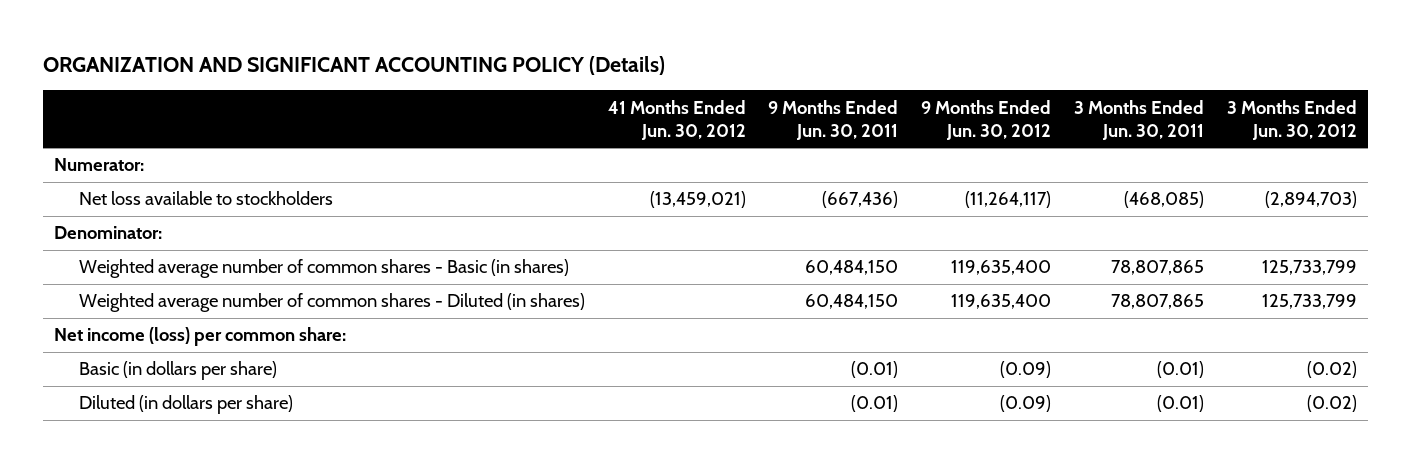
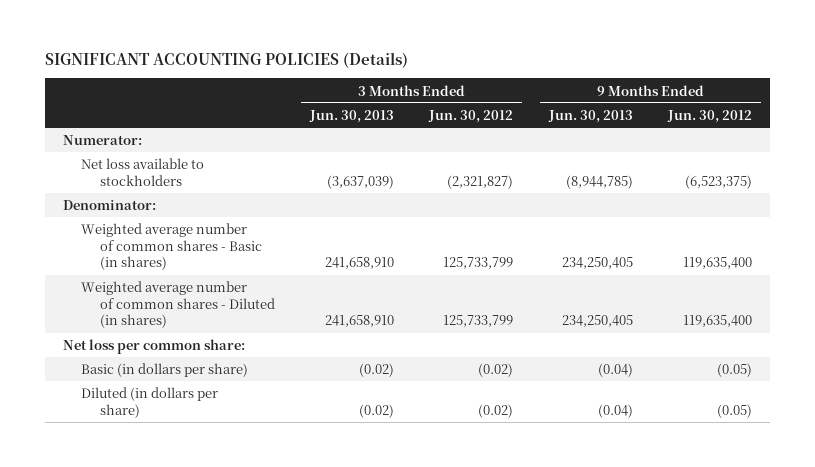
- ORGANIZATION AND SIGNIFICANT ACCOUNTING POLICY (Details)
+ SIGNIFICANT ACCOUNTING POLICIES (Details)
- | 41 Months Ended Jun. 30, 2012 | 9 Months Ended Jun. 30, 2011 | 9 Months Ended Jun. 30, 2012 | 3 Months Ended Jun. 30, 2011 | 3 Months Ended Jun. 30, 2012
+ | 3 Months Ended Jun. 30, 2013 | 3 Months Ended Jun. 30, 2012 | 9 Months Ended Jun. 30, 2013 | 9 Months Ended Jun. 30, 2012
- Net loss available to stockholders | (13,459,021) | (667,436) | (11,264,117) | (468,085) | (2,894,703)
+ Net loss available to stockholders | (3,637,039) | (2,321,827) | (8,944,785) | (6,523,375)
- Net income (loss) per common share:
- Basic (in dollars per share) | | (0.01) | (0.09) | (0.01) | (0.02)
- Diluted (in dollars per share) | | (0.01) | (0.09) | (0.01) | (0.02)
+ Net loss per common share:
+ Basic (in dollars per share) | (0.02) | (0.02) | (0.04) | (0.05)
+ Diluted (in dollars per share) | (0.02) | (0.02) | (0.04) | (0.05)

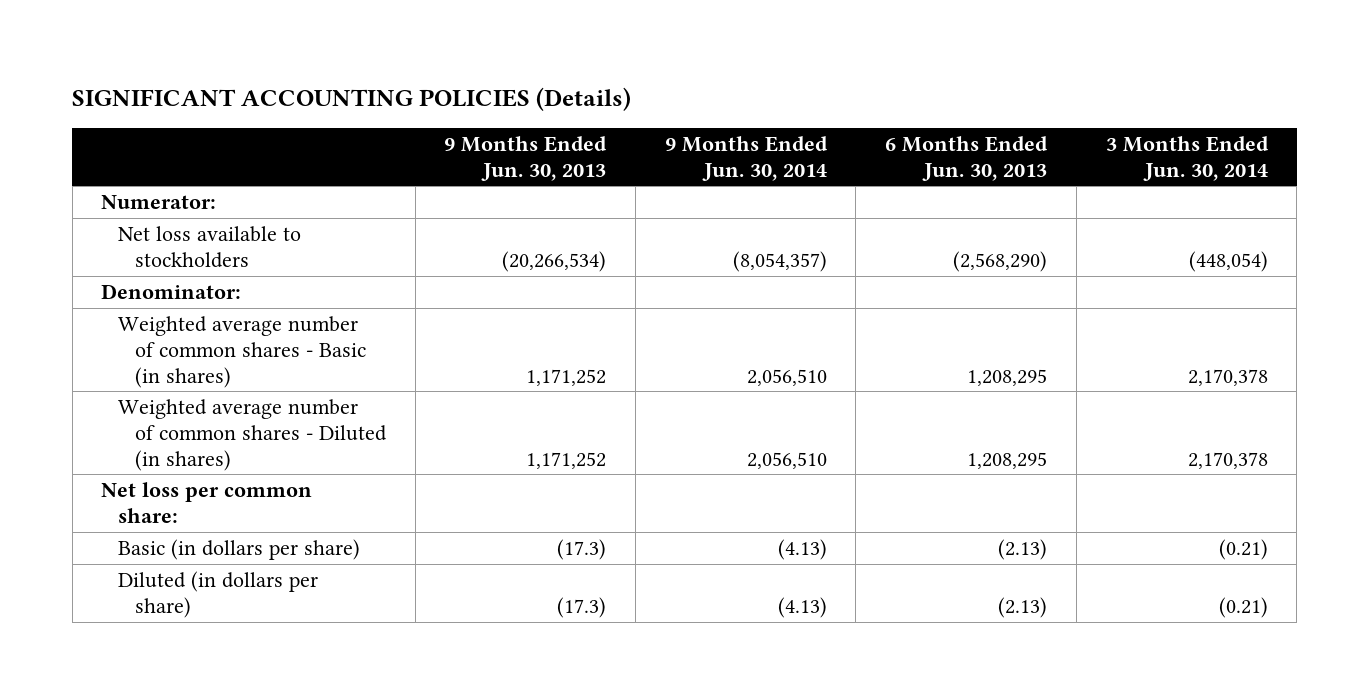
- | 3 Months Ended Jun. 30, 2013 | 3 Months Ended Jun. 30, 2012 | 9 Months Ended Jun. 30, 2013 | 9 Months Ended Jun. 30, 2012
+ | 9 Months Ended Jun. 30, 2013 | 9 Months Ended Jun. 30, 2014 | 6 Months Ended Jun. 30, 2013 | 3 Months Ended Jun. 30, 2014
- Net loss available to stockholders | (3,637,039) | (2,321,827) | (8,944,785) | (6,523,375)
+ Net loss available to stockholders | (20,266,534) | (8,054,357) | (2,568,290) | (448,054)
- Weighted average number of common shares - Basic (in shares) | 241,658,910 | 125,733,799 | 234,250,405 | 119,635,400
- Weighted average number of common shares - Diluted (in shares) | 241,658,910 | 125,733,799 | 234,250,405 | 119,635,400
+ Weighted average number of common shares - Basic (in shares) | 1,171,252 | 2,056,510 | 1,208,295 | 2,170,378
+ Weighted average number of common shares - Diluted (in shares) | 1,171,252 | 2,056,510 | 1,208,295 | 2,170,378
- Basic (in dollars per share) | (0.02) | (0.02) | (0.04) | (0.05)
- Diluted (in dollars per share) | (0.02) | (0.02) | (0.04) | (0.05)
+ Basic (in dollars per share) | (17.3) | (4.13) | (2.13) | (0.21)
+ Diluted (in dollars per share) | (17.3) | (4.13) | (2.13) | (0.21)

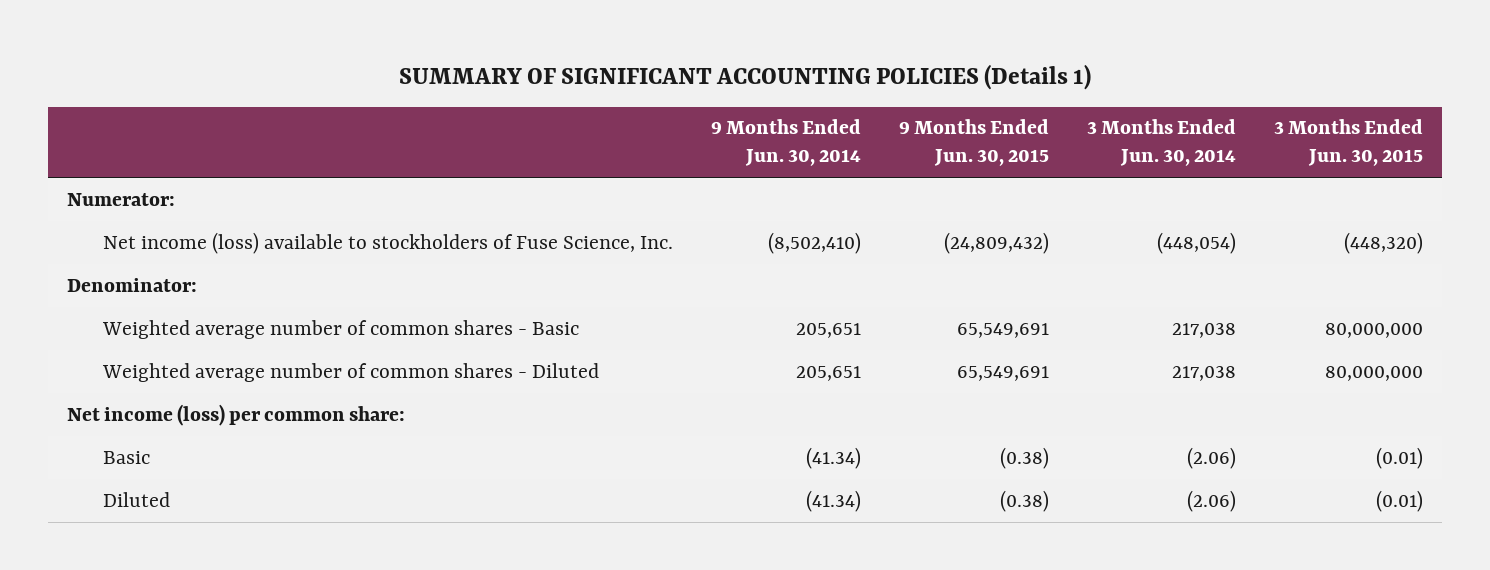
- SIGNIFICANT ACCOUNTING POLICIES (Details)
+ SUMMARY OF SIGNIFICANT ACCOUNTING POLICIES (Details 1)
- | 9 Months Ended Jun. 30, 2013 | 9 Months Ended Jun. 30, 2014 | 6 Months Ended Jun. 30, 2013 | 3 Months Ended Jun. 30, 2014
+ | 9 Months Ended Jun. 30, 2014 | 9 Months Ended Jun. 30, 2015 | 3 Months Ended Jun. 30, 2014 | 3 Months Ended Jun. 30, 2015
- Net loss available to stockholders | (20,266,534) | (8,054,357) | (2,568,290) | (448,054)
+ Net income (loss) available to stockholders of Fuse Science, Inc. | (8,502,410) | (24,809,432) | (448,054) | (448,320)
- Weighted average number of common shares - Basic (in shares) | 1,171,252 | 2,056,510 | 1,208,295 | 2,170,378
- Weighted average number of common shares - Diluted (in shares) | 1,171,252 | 2,056,510 | 1,208,295 | 2,170,378
- Net loss per common share:
- Basic (in dollars per share) | (17.3) | (4.13) | (2.13) | (0.21)
- Diluted (in dollars per share) | (17.3) | (4.13) | (2.13) | (0.21)
+ Weighted average number of common shares - Basic | 205,651 | 65,549,691 | 217,038 | 80,000,000
+ Weighted average number of common shares - Diluted | 205,651 | 65,549,691 | 217,038 | 80,000,000
+ Net income (loss) per common share:
+ Basic | (41.34) | (0.38) | (2.06) | (0.01)
+ Diluted | (41.34) | (0.38) | (2.06) | (0.01)

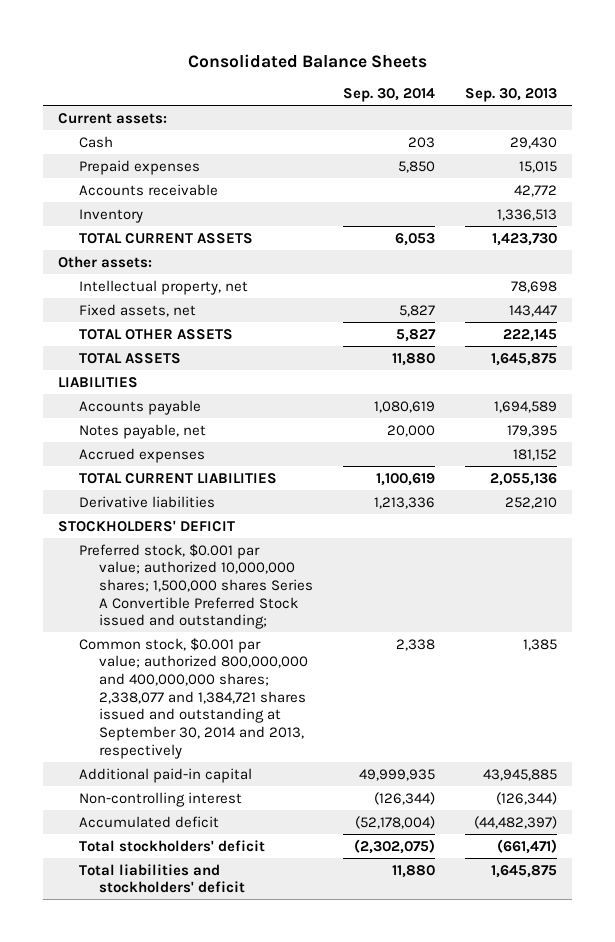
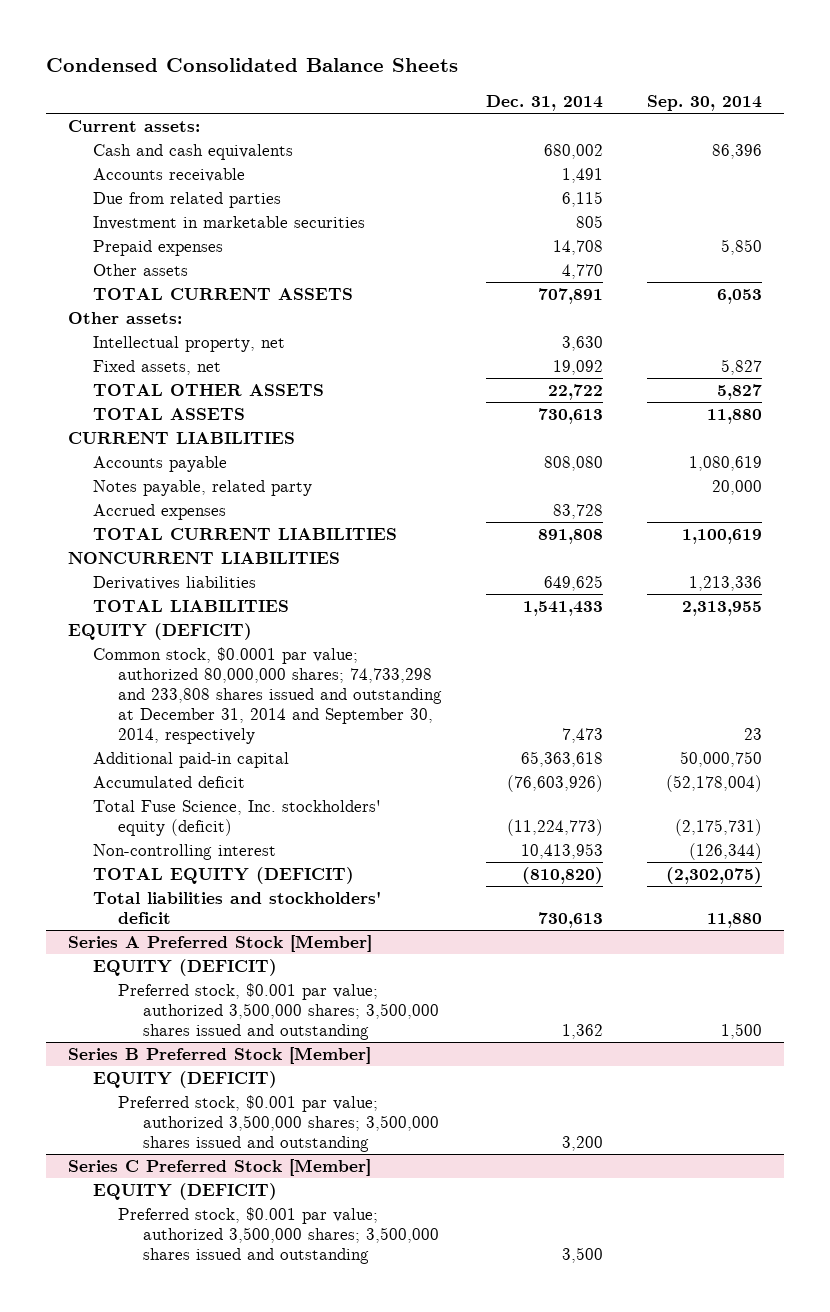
- Consolidated Balance Sheets
+ Condensed Consolidated Balance Sheets
- | Sep. 30, 2014 | Sep. 30, 2013
+ | Dec. 31, 2014 | Sep. 30, 2014
- Cash | 203 | 29,430
+ Cash and cash equivalents | 680,002 | 86,396
- Inventory | | 1,336,513
+ Due from related parties | 6,115 |
+ Investment in marketable securities | 805 |
moved down: Prepaid expenses | 14,708 | 5,850
+ Other assets | 4,770 |
- LIABILITIES
+ CURRENT LIABILITIES
- Notes payable, net | 20,000 | 179,395
+ Notes payable, related party | | 20,000
- Derivative liabilities | 1,213,336 | 252,210
- STOCKHOLDERS' DEFICIT
- Preferred stock, $0.001 par value; authorized 10,000,000 shares; 1,500,000 shares Series A Convertible Preferred Stock issued and outstanding;
- Common stock, $0.001 par value; authorized 800,000,000 and 400,000,000 shares; 2,338,077 and 1,384,721 shares issued and outstanding at September 30, 2014 and 2013, respectively | 2,338 | 1,385
- Additional paid-in capital | 49,999,935 | 43,945,885
+ NONCURRENT LIABILITIES
+ Derivatives liabilities | 649,625 | 1,213,336
+ TOTAL LIABILITIES | 1,541,433 | 2,313,955
+ EQUITY (DEFICIT)
+ Common stock, $0.0001 par value; authorized 80,000,000 shares; 74,733,298 and 233,808 shares issued and outstanding at December 31, 2014 and September 30, 2014, respectively | 7,473 | 23
+ Additional paid-in capital | 65,363,618 | 50,000,750
- Total stockholders' deficit | (2,302,075) | (661,471)
+ Total Fuse Science, Inc. stockholders' equity (deficit) | (11,224,773) | (2,175,731)
moved down: Non-controlling interest | 10,413,953 | (126,344)
+ TOTAL EQUITY (DEFICIT) | (810,820) | (2,302,075)
+ Series A Preferred Stock [Member]
+ EQUITY (DEFICIT)
+ Preferred stock, $0.001 par value; authorized 3,500,000 shares; 3,500,000 shares issued and outstanding | 1,362 | 1,500
+ Series B Preferred Stock [Member]
+ EQUITY (DEFICIT)
+ Preferred stock, $0.001 par value; authorized 3,500,000 shares; 3,500,000 shares issued and outstanding | 3,200 |
+ Series C Preferred Stock [Member]
+ EQUITY (DEFICIT)
+ Preferred stock, $0.001 par value; authorized 3,500,000 shares; 3,500,000 shares issued and outstanding | 3,500 |

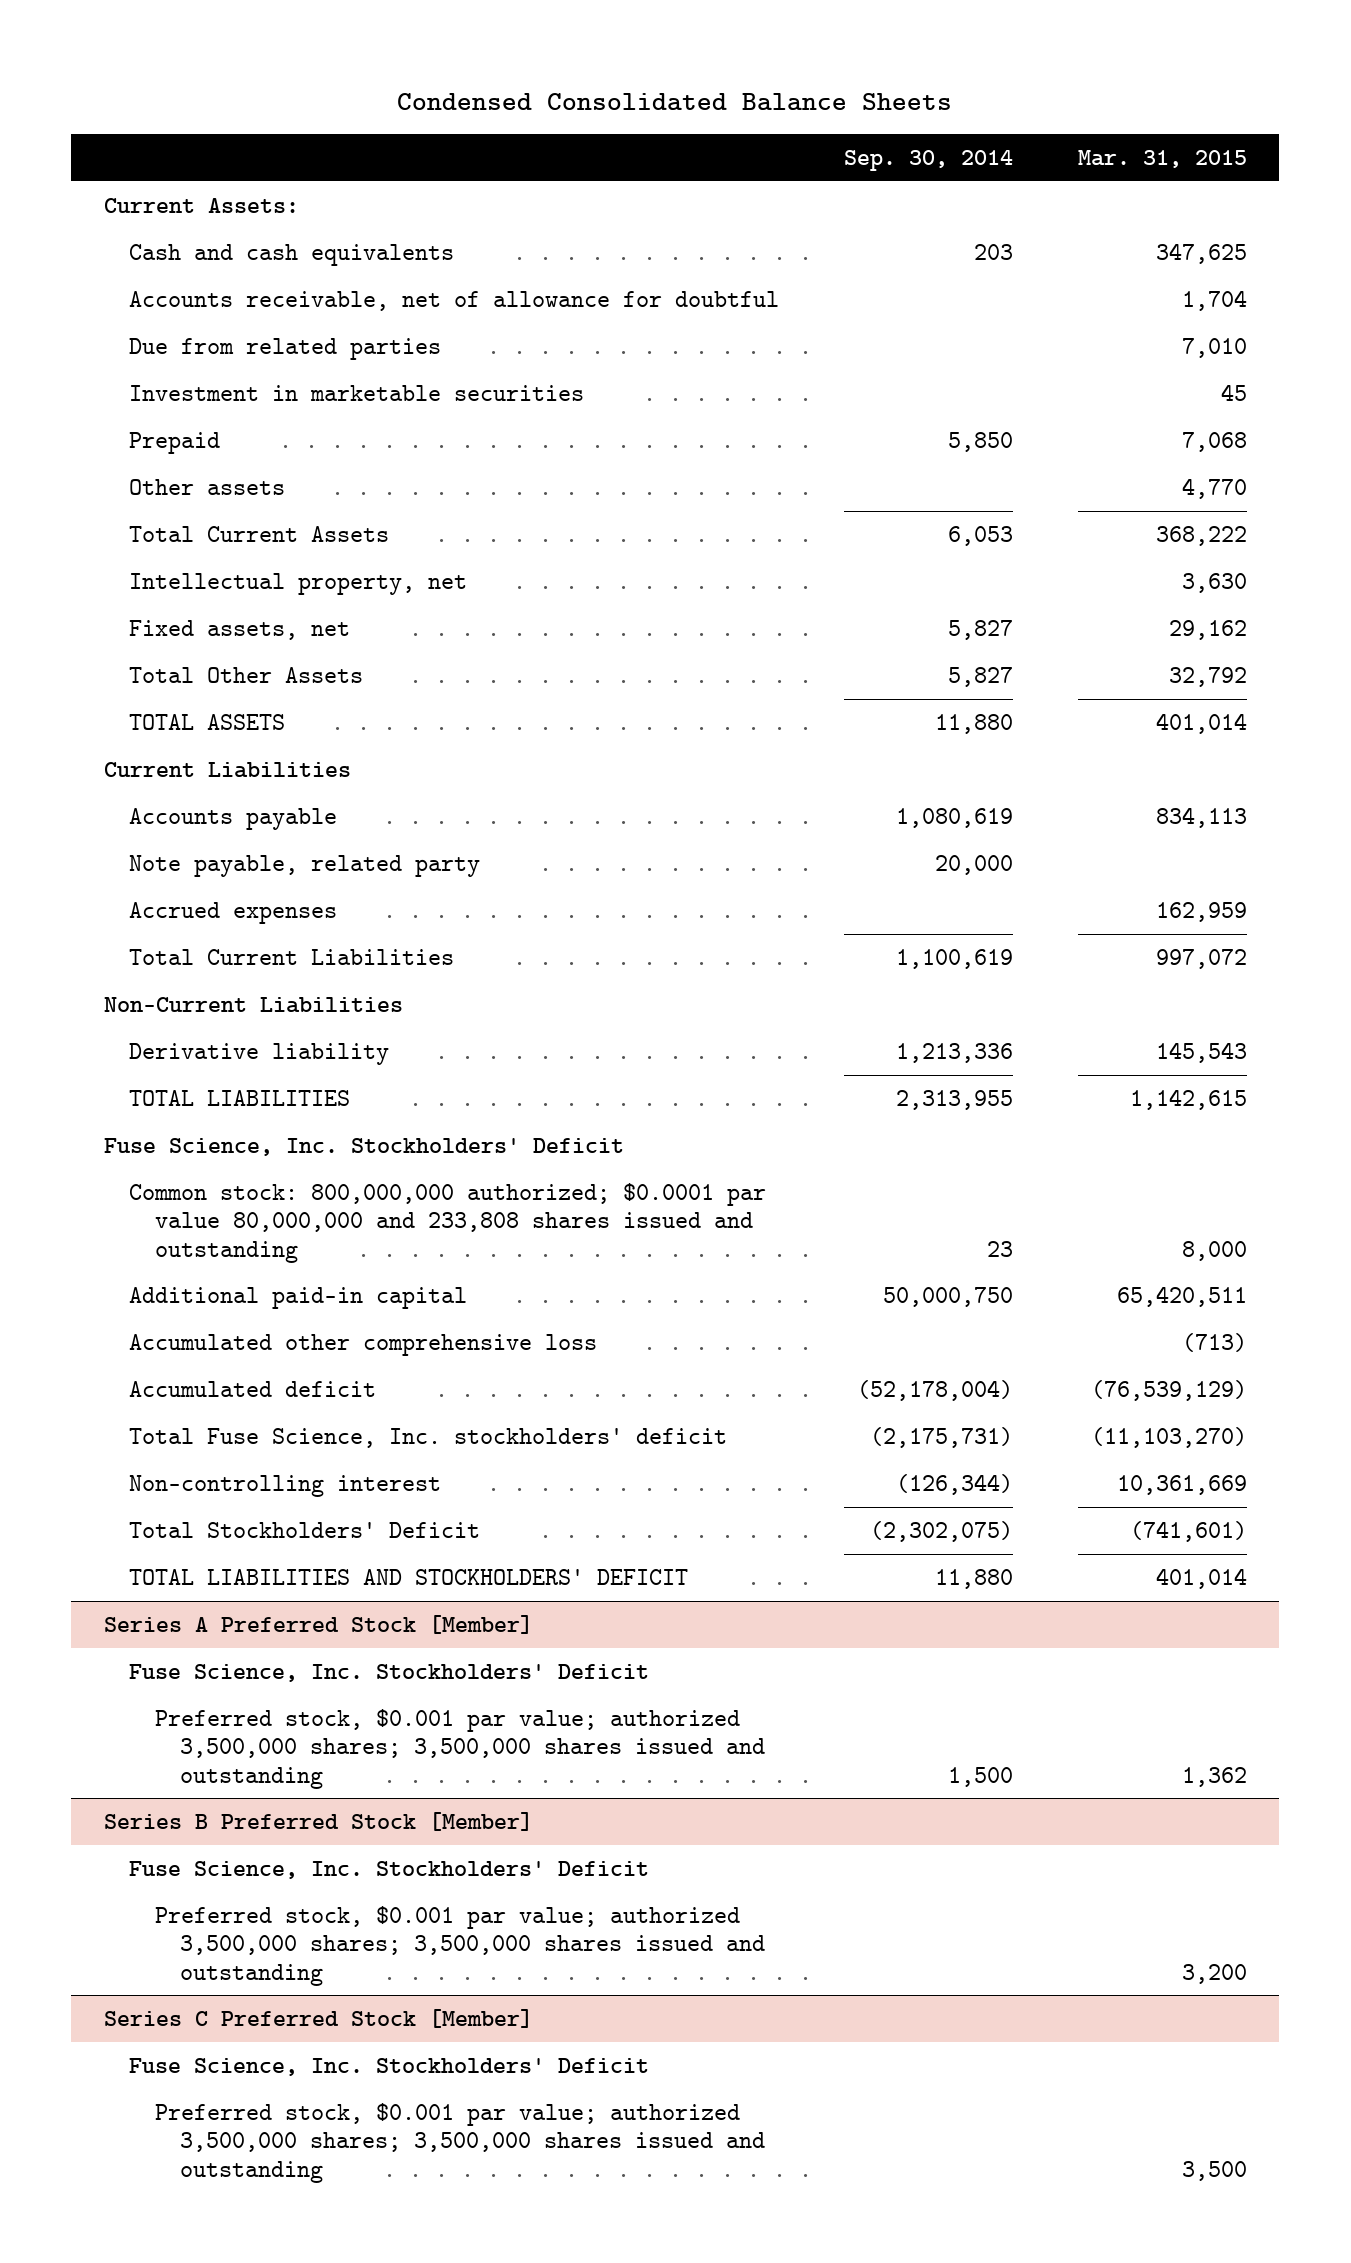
- | Dec. 31, 2014 | Sep. 30, 2014
+ | Sep. 30, 2014 | Mar. 31, 2015
- Current assets:
- Cash and cash equivalents | 680,002 | 86,396
- Accounts receivable | 1,491 |
+ Current Assets:
+ Cash and cash equivalents | 203 | 347,625
+ Accounts receivable, net of allowance for doubtful | | 1,704
- Prepaid expenses | 14,708 | 5,850
+ Prepaid | 5,850 | 7,068
- TOTAL CURRENT ASSETS | 707,891 | 6,053
- Other assets:
+ Total Current Assets | 6,053 | 368,222
- TOTAL OTHER ASSETS | 22,722 | 5,827
+ Total Other Assets | 5,827 | 32,792
- CURRENT LIABILITIES
+ Current Liabilities
- Notes payable, related party | | 20,000
+ Note payable, related party | 20,000 |
- TOTAL CURRENT LIABILITIES | 891,808 | 1,100,619
- NONCURRENT LIABILITIES
- Derivatives liabilities | 649,625 | 1,213,336
+ Total Current Liabilities | 1,100,619 | 997,072
+ Non-Current Liabilities
+ Derivative liability | 1,213,336 | 145,543
- EQUITY (DEFICIT)
- Common stock, $0.0001 par value; authorized 80,000,000 shares; 74,733,298 and 233,808 shares issued and outstanding at December 31, 2014 and September 30, 2014, respectively | 7,473 | 23
+ Fuse Science, Inc. Stockholders' Deficit
+ Common stock: 800,000,000 authorized; $0.0001 par value 80,000,000 and 233,808 shares issued and outstanding | 23 | 8,000
+ Accumulated other comprehensive loss | | (713)
- Total Fuse Science, Inc. stockholders' equity (deficit) | (11,224,773) | (2,175,731)
+ Total Fuse Science, Inc. stockholders' deficit | (2,175,731) | (11,103,270)
- TOTAL EQUITY (DEFICIT) | (810,820) | (2,302,075)
- Total liabilities and stockholders' deficit | 730,613 | 11,880
+ Total Stockholders' Deficit | (2,302,075) | (741,601)
+ TOTAL LIABILITIES AND STOCKHOLDERS' DEFICIT | 11,880 | 401,014
@ Series A Preferred Stock [Member]
- EQUITY (DEFICIT)
+ Fuse Science, Inc. Stockholders' Deficit
@ Series B Preferred Stock [Member]
- EQUITY (DEFICIT)
+ Fuse Science, Inc. Stockholders' Deficit
@ Series C Preferred Stock [Member]
- EQUITY (DEFICIT)
+ Fuse Science, Inc. Stockholders' Deficit

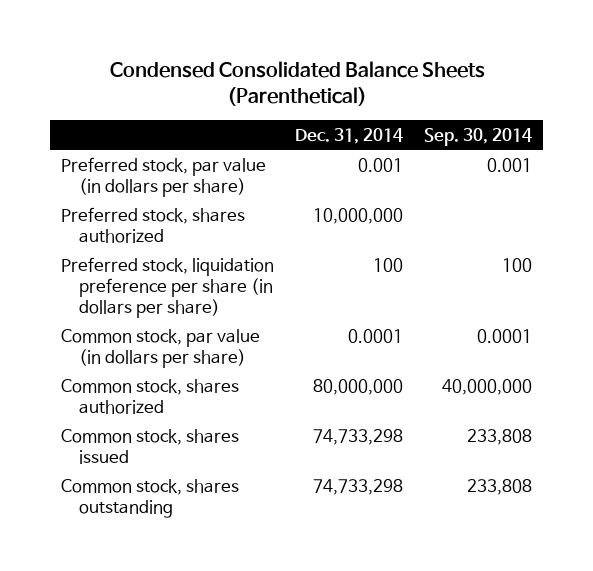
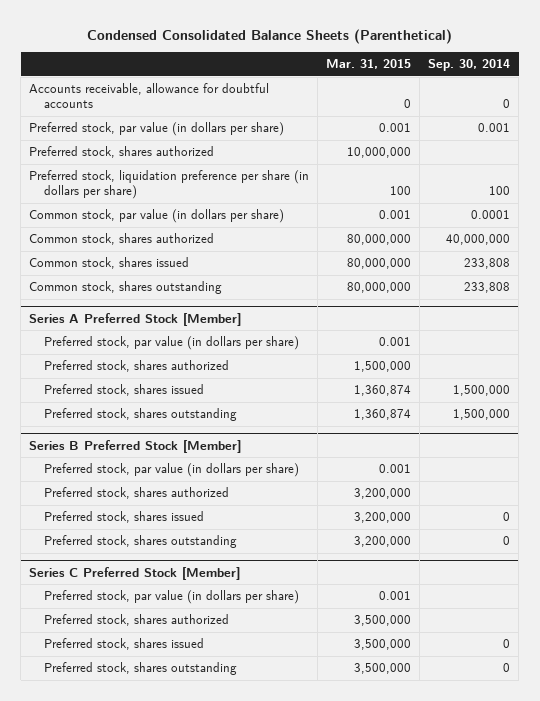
- | Dec. 31, 2014 | Sep. 30, 2014
+ | Mar. 31, 2015 | Sep. 30, 2014
+ Accounts receivable, allowance for doubtful accounts | 0 | 0
+ Series A Preferred Stock [Member]
+ Preferred stock, par value (in dollars per share) | 0.001 |
+ Preferred stock, shares authorized | 1,500,000 |
+ Preferred stock, shares issued | 1,360,874 | 1,500,000
+ Preferred stock, shares outstanding | 1,360,874 | 1,500,000
+ Series B Preferred Stock [Member]
+ Preferred stock, par value (in dollars per share) | 0.001 |
+ Preferred stock, shares authorized | 3,200,000 |
+ Preferred stock, shares issued | 3,200,000 | 0
+ Preferred stock, shares outstanding | 3,200,000 | 0
+ Series C Preferred Stock [Member]
+ Preferred stock, par value (in dollars per share) | 0.001 |
+ Preferred stock, shares authorized | 3,500,000 |
+ Preferred stock, shares issued | 3,500,000 | 0
+ Preferred stock, shares outstanding | 3,500,000 | 0

